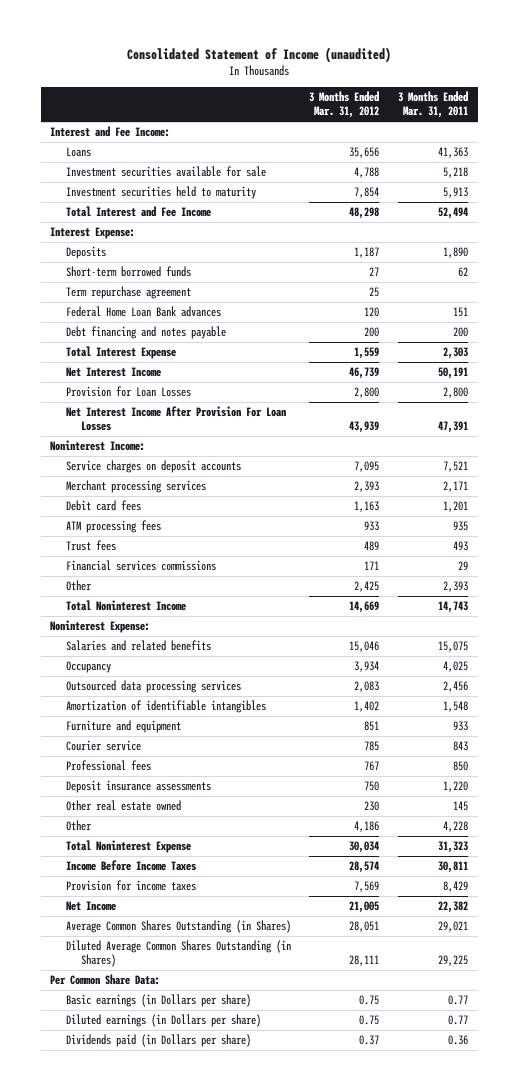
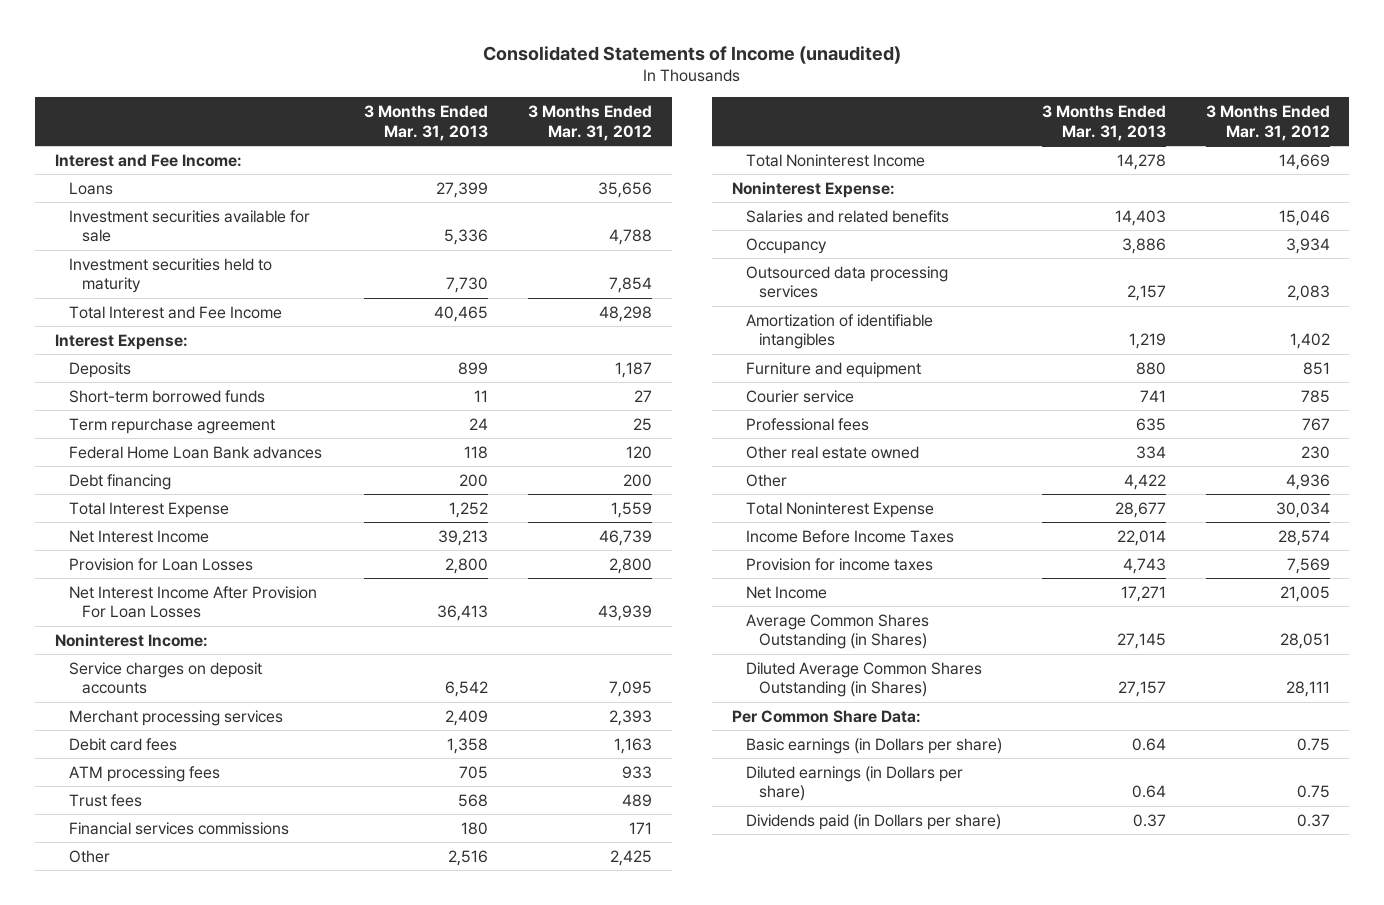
- Consolidated Statement of Income (unaudited)
+ Consolidated Statements of Income (unaudited)
- | 3 Months Ended Mar. 31, 2012 | 3 Months Ended Mar. 31, 2011
+ | 3 Months Ended Mar. 31, 2013 | 3 Months Ended Mar. 31, 2012
- Debt financing and notes payable | 200 | 200
+ Debt financing | 200 | 200
- Deposit insurance assessments | 750 | 1,220
- Other | 4,186 | 4,228
+ Other | 4,422 | 4,936

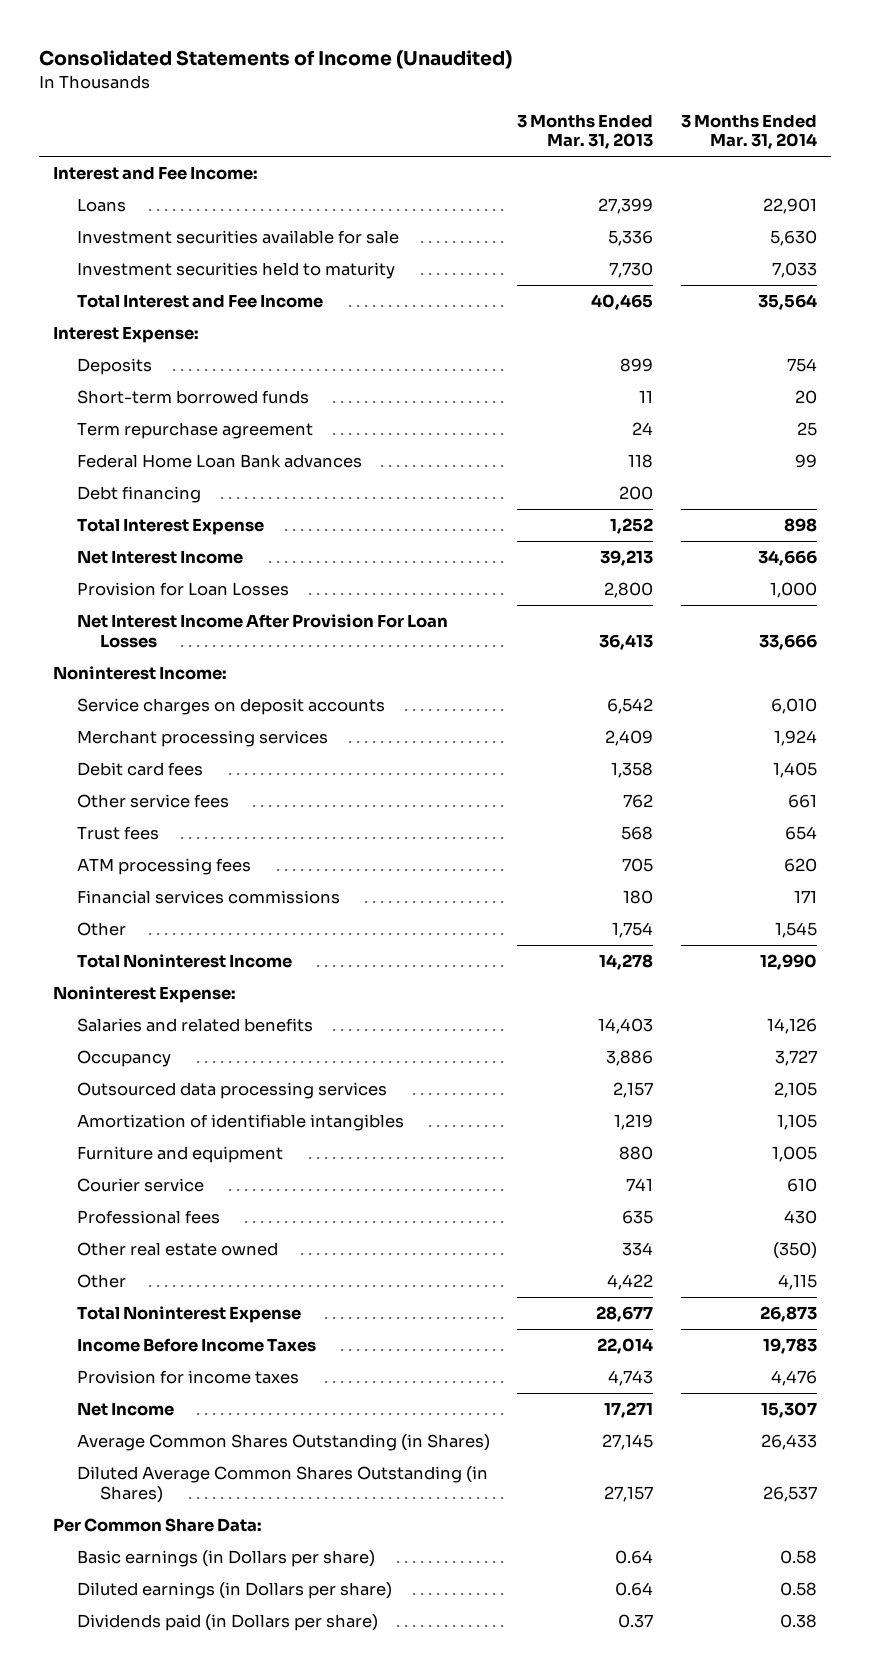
- Consolidated Statements of Income (unaudited)
+ Consolidated Statements of Income (Unaudited)
- | 3 Months Ended Mar. 31, 2013 | 3 Months Ended Mar. 31, 2012
+ | 3 Months Ended Mar. 31, 2013 | 3 Months Ended Mar. 31, 2014
+ Other service fees | 762 | 661
moved down: ATM processing fees | 705 | 620
- Other | 2,516 | 2,425
+ Other | 1,754 | 1,545

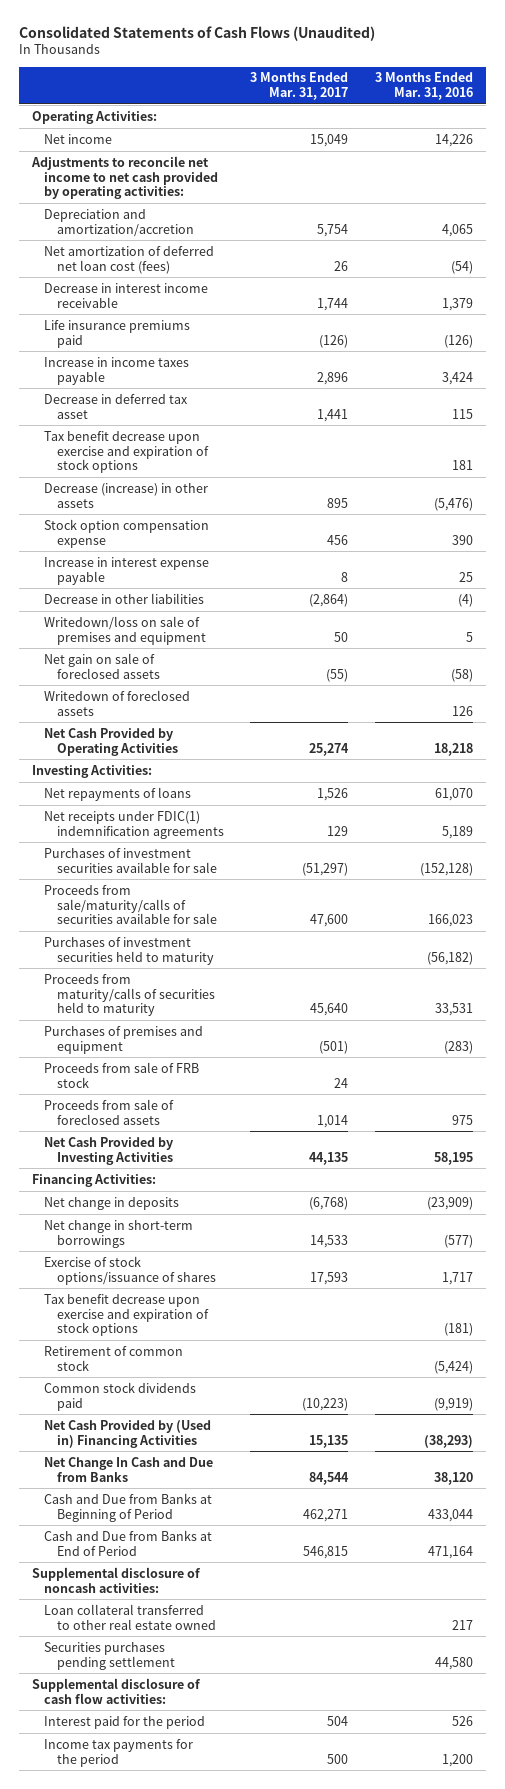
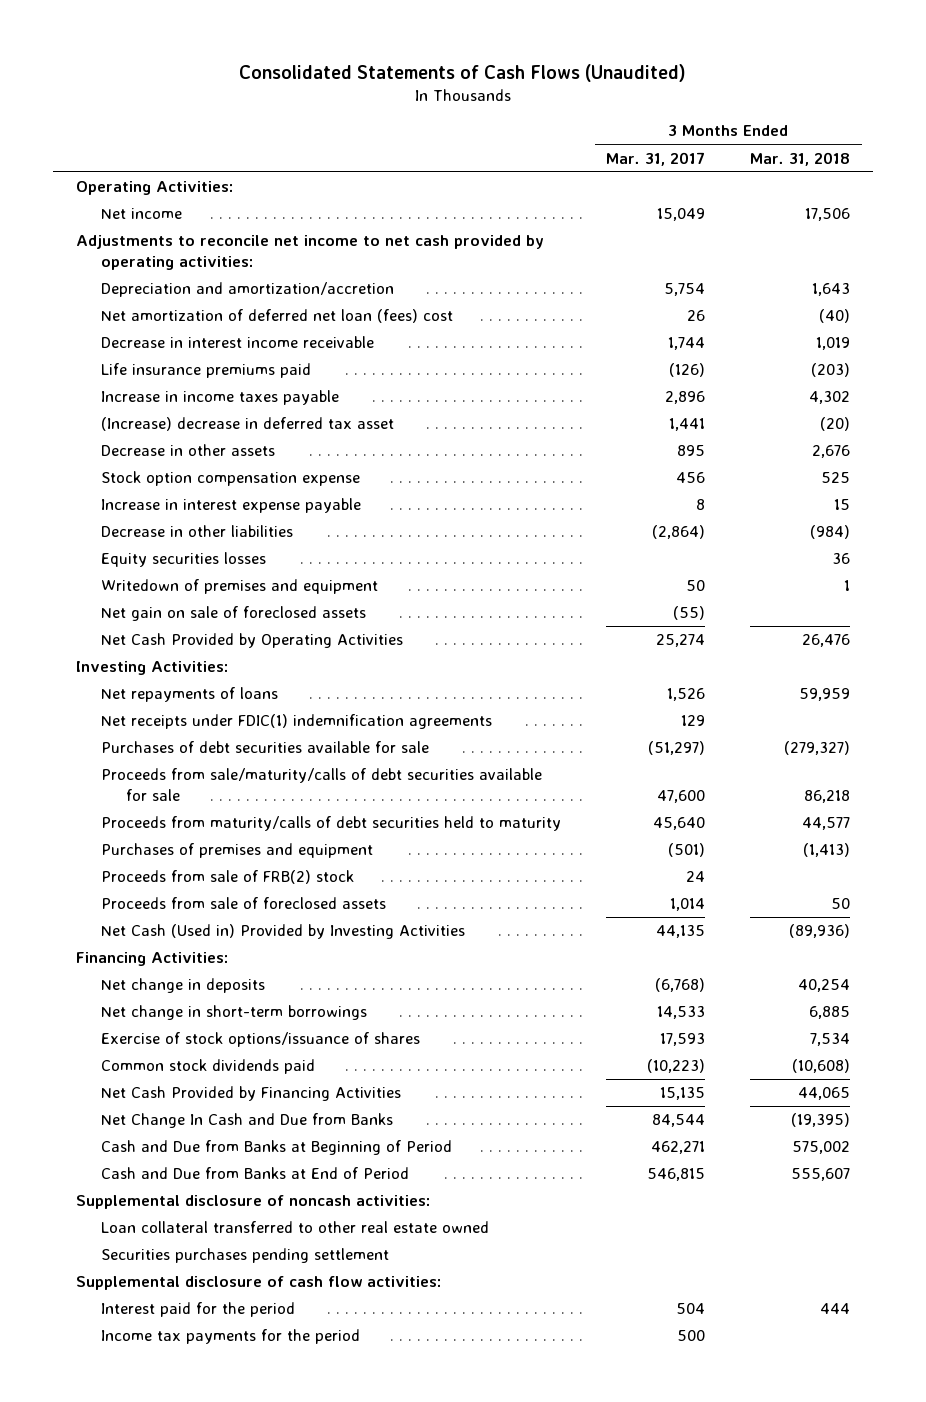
- | 3 Months Ended Mar. 31, 2017 | 3 Months Ended Mar. 31, 2016
+ | 3 Months Ended Mar. 31, 2017 | 3 Months Ended Mar. 31, 2018
- Net amortization of deferred net loan cost (fees) | 26 | (54)
+ Net amortization of deferred net loan (fees) cost | 26 | (40)
- Decrease in deferred tax asset | 1,441 | 115
- Tax benefit decrease upon exercise and expiration of stock options | | 181
- Decrease (increase) in other assets | 895 | (5,476)
+ (Increase) decrease in deferred tax asset | 1,441 | (20)
+ Decrease in other assets | 895 | 2,676
- Writedown/loss on sale of premises and equipment | 50 | 5
+ Equity securities losses | | 36
+ Writedown of premises and equipment | 50 | 1
- Writedown of foreclosed assets | | 126
- Purchases of investment securities available for sale | (51,297) | (152,128)
- Proceeds from sale/maturity/calls of securities available for sale | 47,600 | 166,023
- Purchases of investment securities held to maturity | | (56,182)
- Proceeds from maturity/calls of securities held to maturity | 45,640 | 33,531
+ Purchases of debt securities available for sale | (51,297) | (279,327)
+ Proceeds from sale/maturity/calls of debt securities available for sale | 47,600 | 86,218
+ Proceeds from maturity/calls of debt securities held to maturity | 45,640 | 44,577
- Proceeds from sale of FRB stock | 24 |
+ Proceeds from sale of FRB(2) stock | 24 |
- Net Cash Provided by Investing Activities | 44,135 | 58,195
+ Net Cash (Used in) Provided by Investing Activities | 44,135 | (89,936)
- Tax benefit decrease upon exercise and expiration of stock options | | (181)
- Retirement of common stock | | (5,424)
- Net Cash Provided by (Used in) Financing Activities | 15,135 | (38,293)
+ Net Cash Provided by Financing Activities | 15,135 | 44,065

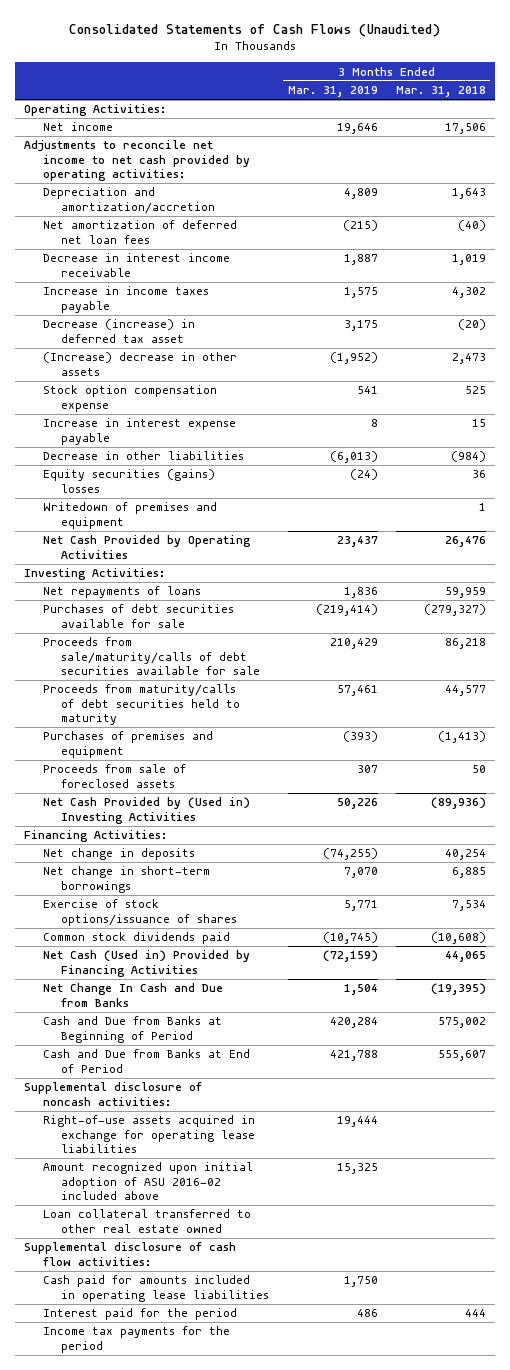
- | 3 Months Ended Mar. 31, 2017 | 3 Months Ended Mar. 31, 2018
+ | 3 Months Ended Mar. 31, 2019 | 3 Months Ended Mar. 31, 2018
- Net amortization of deferred net loan (fees) cost | 26 | (40)
+ Net amortization of deferred net loan fees | (215) | (40)
- Life insurance premiums paid | (126) | (203)
- (Increase) decrease in deferred tax asset | 1,441 | (20)
- Decrease in other assets | 895 | 2,676
+ Decrease (increase) in deferred tax asset | 3,175 | (20)
+ (Increase) decrease in other assets | (1,952) | 2,473
- Equity securities losses | | 36
+ Equity securities (gains) losses | (24) | 36
- Net gain on sale of foreclosed assets | (55) |
- Net receipts under FDIC(1) indemnification agreements | 129 |
- Proceeds from sale of FRB(2) stock | 24 |
- Net Cash (Used in) Provided by Investing Activities | 44,135 | (89,936)
+ Net Cash Provided by (Used in) Investing Activities | 50,226 | (89,936)
- Net Cash Provided by Financing Activities | 15,135 | 44,065
+ Net Cash (Used in) Provided by Financing Activities | (72,159) | 44,065
+ Right-of-use assets acquired in exchange for operating lease liabilities | 19,444 |
+ Amount recognized upon initial adoption of ASU 2016-02 included above | 15,325 |
- Securities purchases pending settlement
+ Cash paid for amounts included in operating lease liabilities | 1,750 |

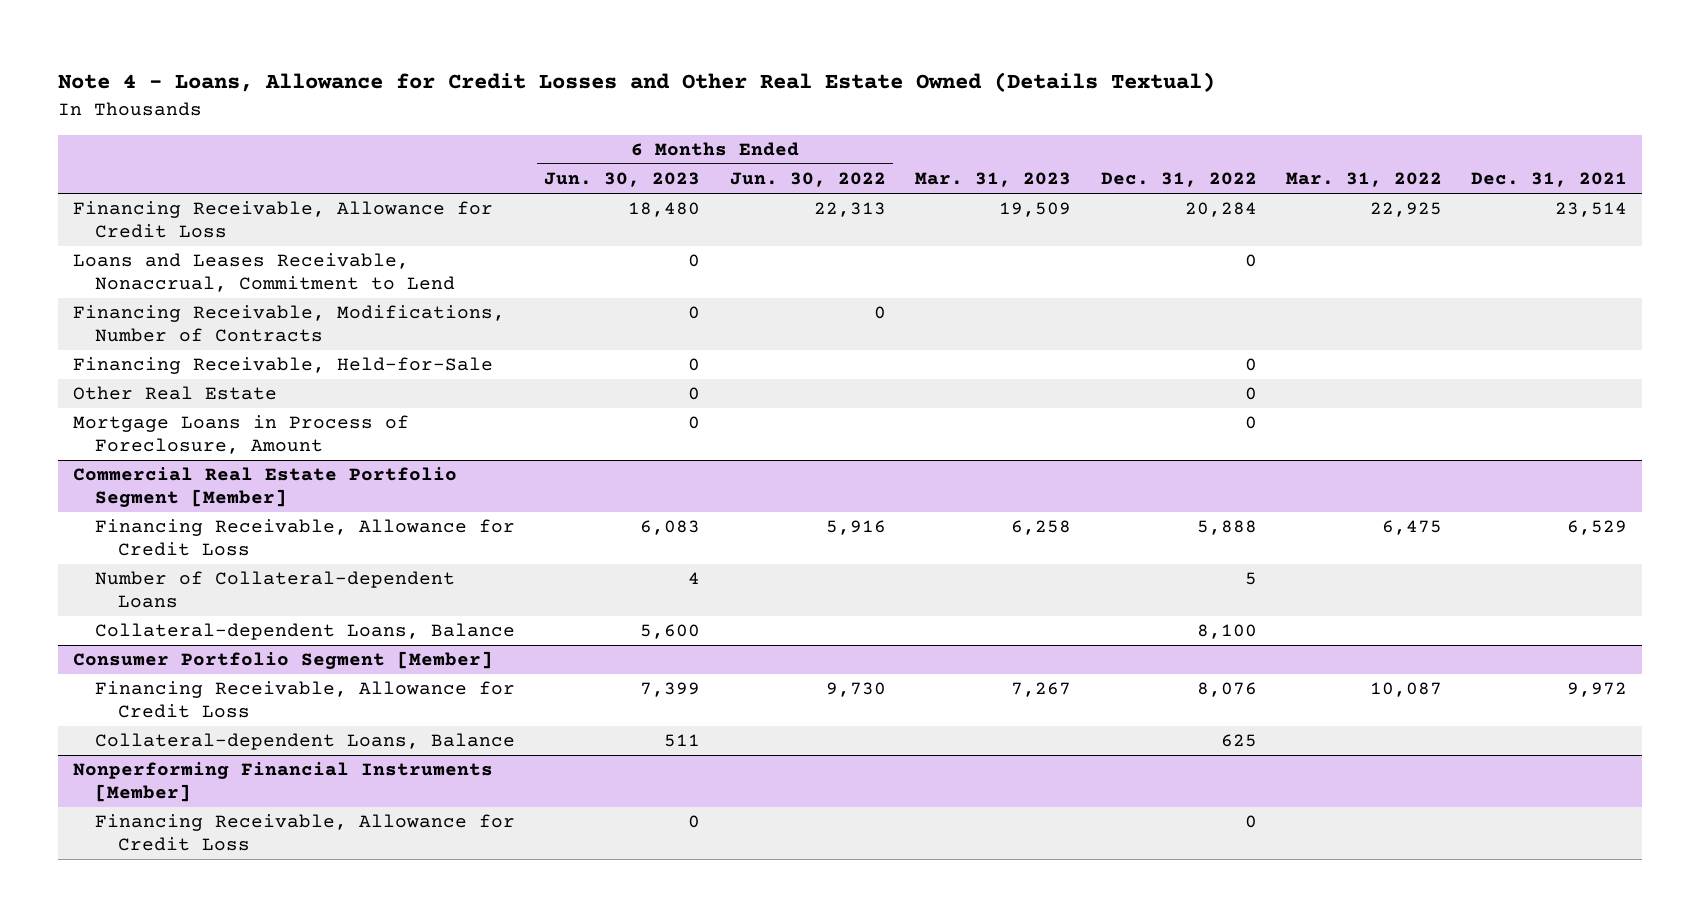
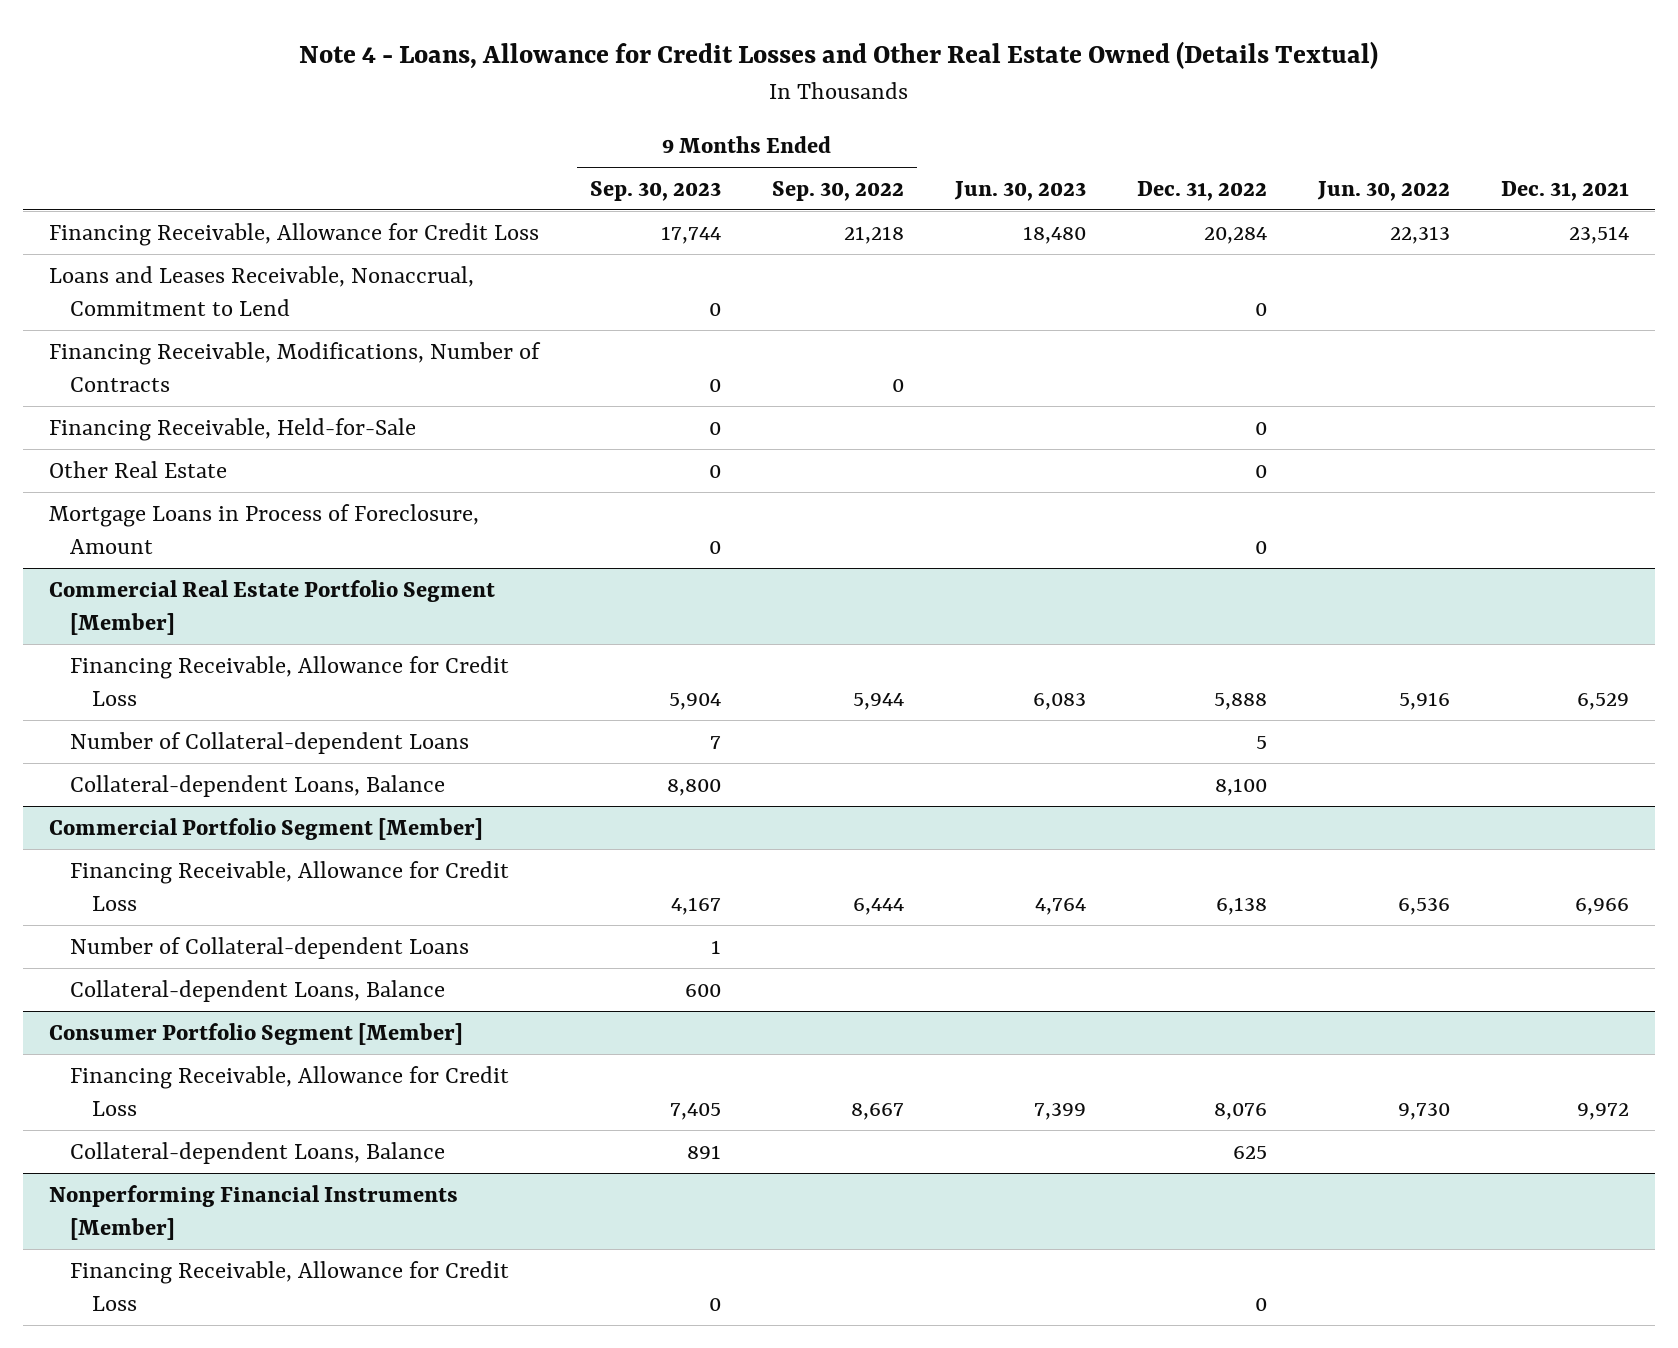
- | 6 Months Ended Jun. 30, 2023 | 6 Months Ended Jun. 30, 2022 | Mar. 31, 2023 | Dec. 31, 2022 | Mar. 31, 2022 | Dec. 31, 2021
+ | 9 Months Ended Sep. 30, 2023 | 9 Months Ended Sep. 30, 2022 | Jun. 30, 2023 | Dec. 31, 2022 | Jun. 30, 2022 | Dec. 31, 2021
+ Commercial Portfolio Segment [Member]
+ Financing Receivable, Allowance for Credit Loss | 4,167 | 6,444 | 4,764 | 6,138 | 6,536 | 6,966
+ Number of Collateral-dependent Loans | 1 | | | | |
+ Collateral-dependent Loans, Balance | 600 | | | | |

